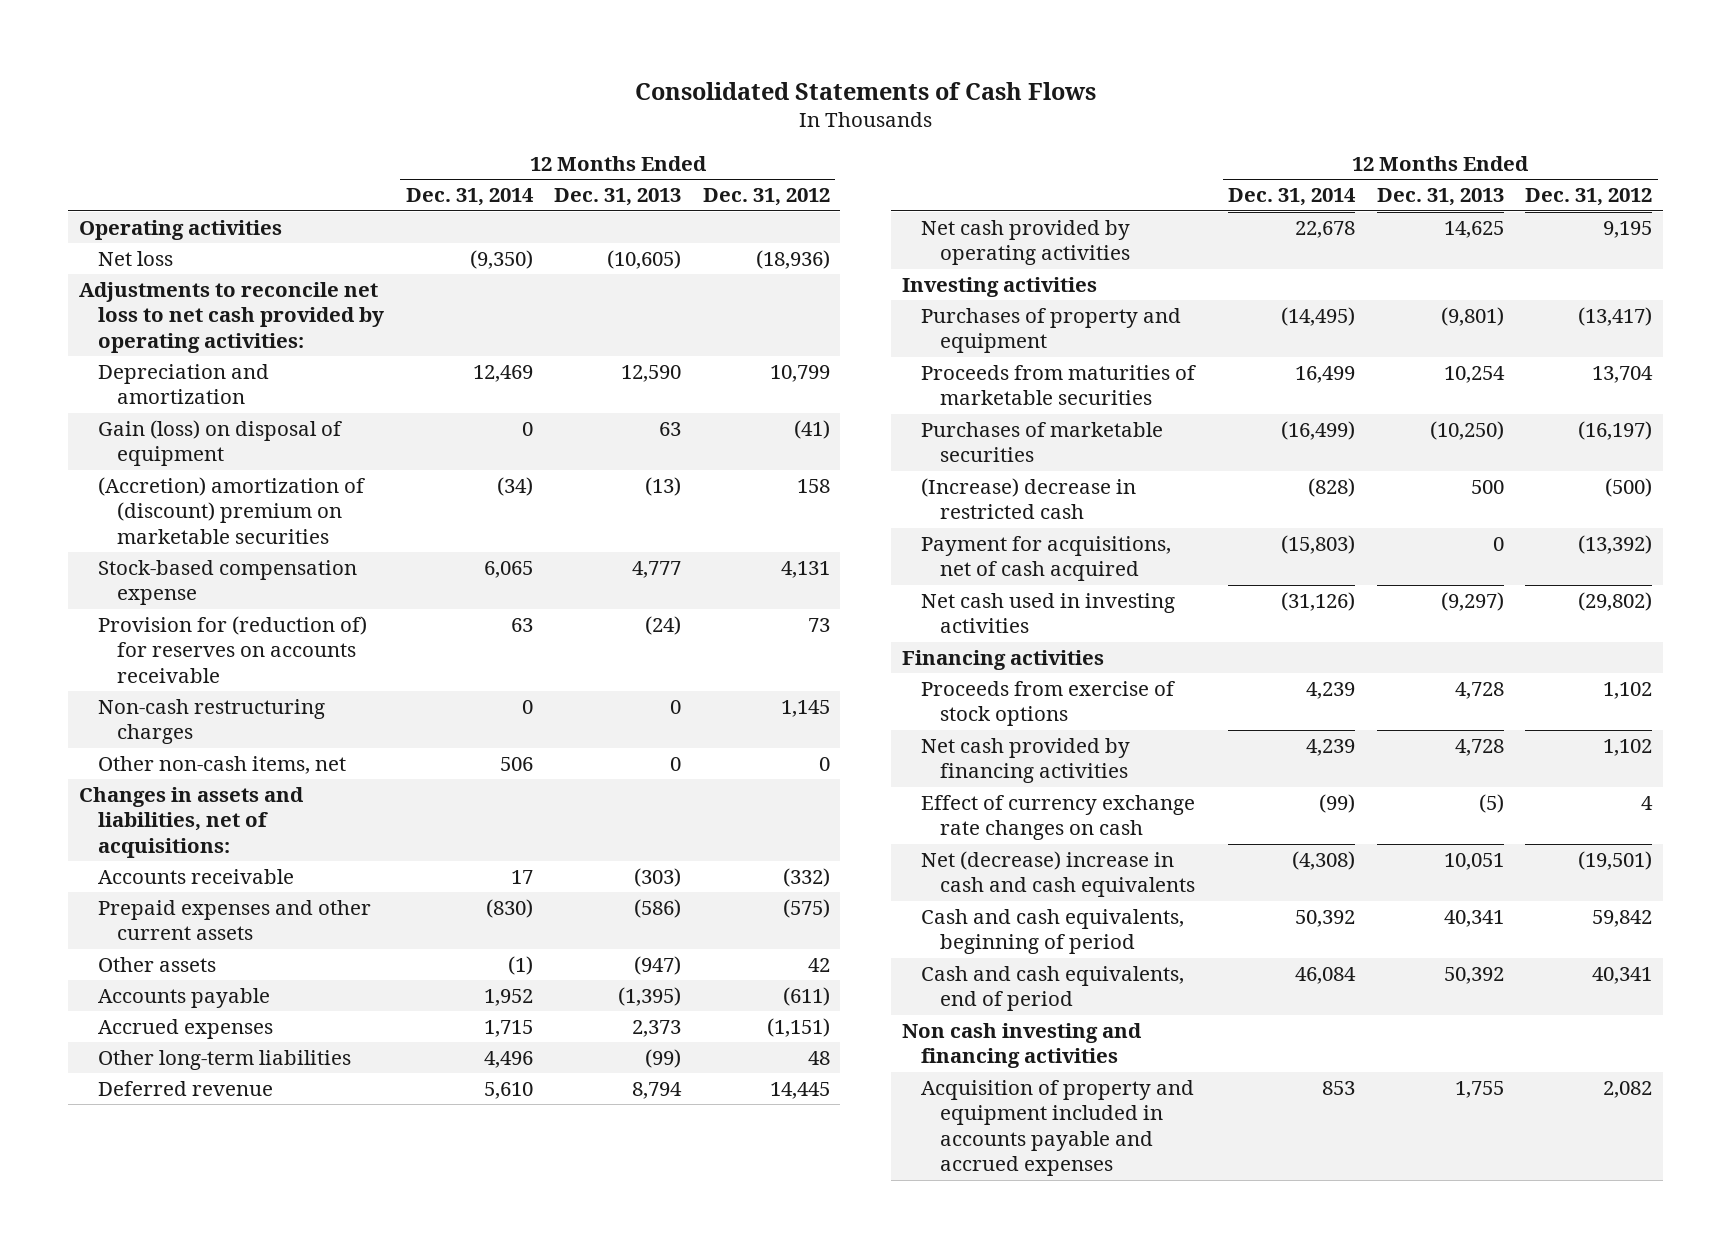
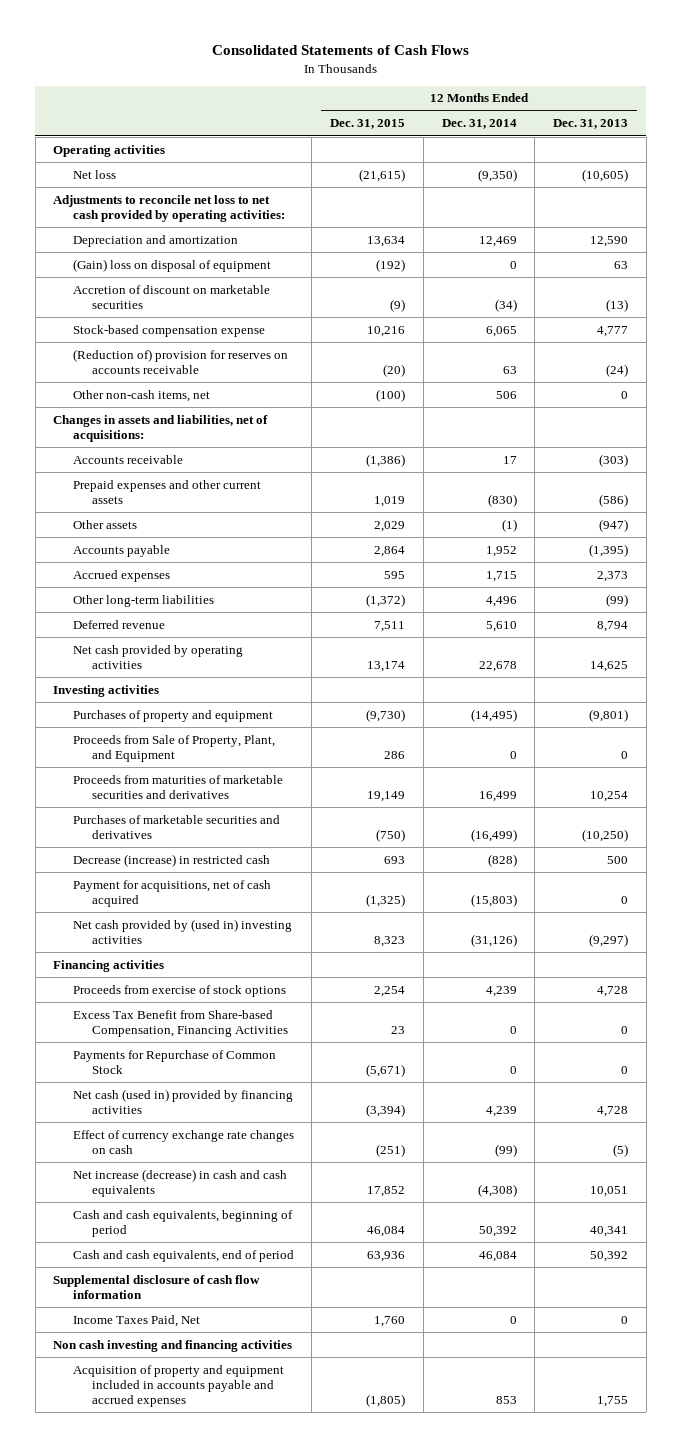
- | 12 Months Ended Dec. 31, 2014 | 12 Months Ended Dec. 31, 2013 | 12 Months Ended Dec. 31, 2012
+ | 12 Months Ended Dec. 31, 2015 | 12 Months Ended Dec. 31, 2014 | 12 Months Ended Dec. 31, 2013
- Gain (loss) on disposal of equipment | 0 | 63 | (41)
- (Accretion) amortization of (discount) premium on marketable securities | (34) | (13) | 158
+ (Gain) loss on disposal of equipment | (192) | 0 | 63
+ Accretion of discount on marketable securities | (9) | (34) | (13)
- Provision for (reduction of) for reserves on accounts receivable | 63 | (24) | 73
- Non-cash restructuring charges | 0 | 0 | 1,145
+ (Reduction of) provision for reserves on accounts receivable | (20) | 63 | (24)
- Proceeds from maturities of marketable securities | 16,499 | 10,254 | 13,704
- Purchases of marketable securities | (16,499) | (10,250) | (16,197)
- (Increase) decrease in restricted cash | (828) | 500 | (500)
+ Proceeds from Sale of Property, Plant, and Equipment | 286 | 0 | 0
+ Proceeds from maturities of marketable securities and derivatives | 19,149 | 16,499 | 10,254
+ Purchases of marketable securities and derivatives | (750) | (16,499) | (10,250)
+ Decrease (increase) in restricted cash | 693 | (828) | 500
- Net cash used in investing activities | (31,126) | (9,297) | (29,802)
+ Net cash provided by (used in) investing activities | 8,323 | (31,126) | (9,297)
- Net cash provided by financing activities | 4,239 | 4,728 | 1,102
+ Excess Tax Benefit from Share-based Compensation, Financing Activities | 23 | 0 | 0
+ Payments for Repurchase of Common Stock | (5,671) | 0 | 0
+ Net cash (used in) provided by financing activities | (3,394) | 4,239 | 4,728
- Net (decrease) increase in cash and cash equivalents | (4,308) | 10,051 | (19,501)
+ Net increase (decrease) in cash and cash equivalents | 17,852 | (4,308) | 10,051
+ Supplemental disclosure of cash flow information
+ Income Taxes Paid, Net | 1,760 | 0 | 0

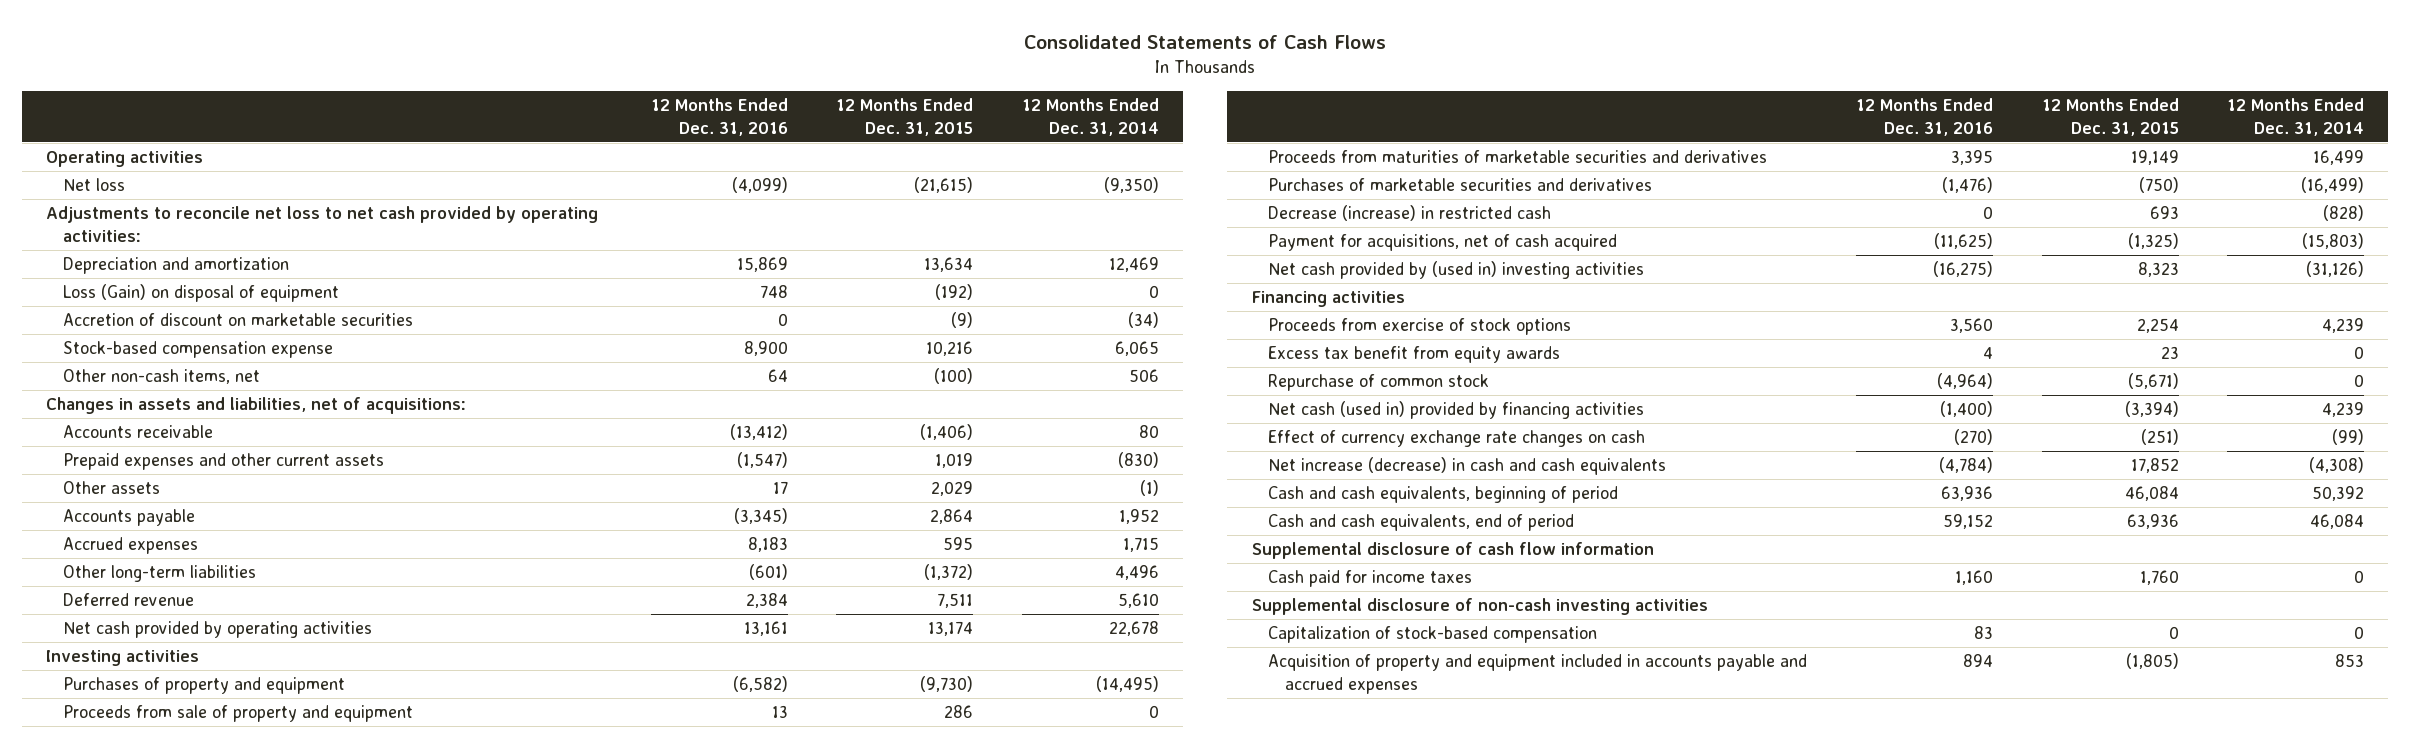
- | 12 Months Ended Dec. 31, 2015 | 12 Months Ended Dec. 31, 2014 | 12 Months Ended Dec. 31, 2013
+ | 12 Months Ended Dec. 31, 2016 | 12 Months Ended Dec. 31, 2015 | 12 Months Ended Dec. 31, 2014
- (Gain) loss on disposal of equipment | (192) | 0 | 63
+ Loss (Gain) on disposal of equipment | 748 | (192) | 0
- (Reduction of) provision for reserves on accounts receivable | (20) | 63 | (24)
- Accounts receivable | (1,386) | 17 | (303)
+ Accounts receivable | (13,412) | (1,406) | 80
- Proceeds from Sale of Property, Plant, and Equipment | 286 | 0 | 0
+ Proceeds from sale of property and equipment | 13 | 286 | 0
- Excess Tax Benefit from Share-based Compensation, Financing Activities | 23 | 0 | 0
- Payments for Repurchase of Common Stock | (5,671) | 0 | 0
+ Excess tax benefit from equity awards | 4 | 23 | 0
+ Repurchase of common stock | (4,964) | (5,671) | 0
- Income Taxes Paid, Net | 1,760 | 0 | 0
- Non cash investing and financing activities
+ Cash paid for income taxes | 1,160 | 1,760 | 0
+ Supplemental disclosure of non-cash investing activities
+ Capitalization of stock-based compensation | 83 | 0 | 0

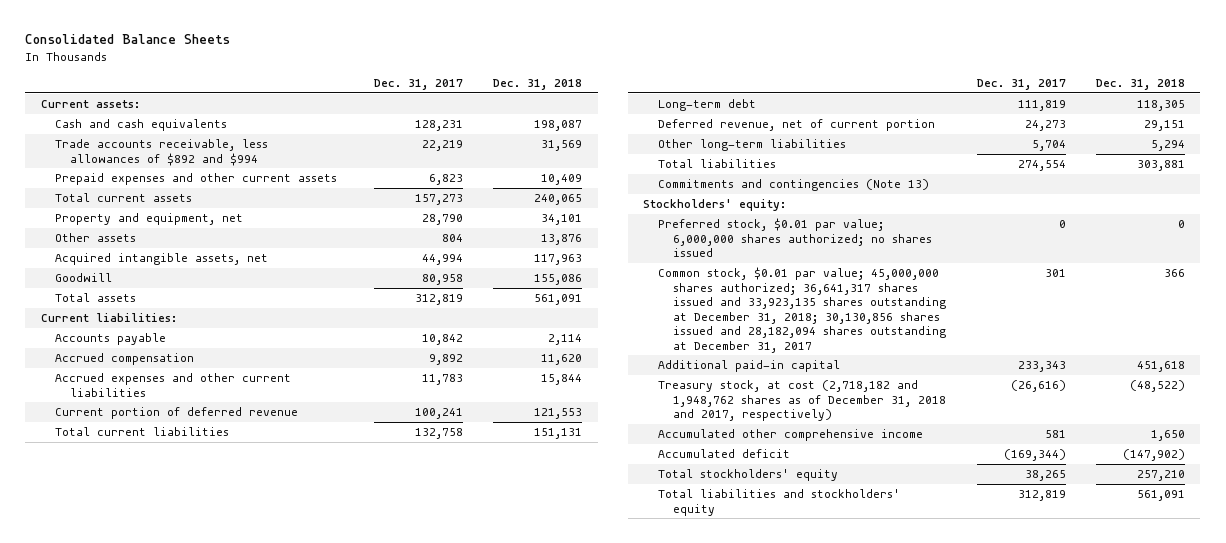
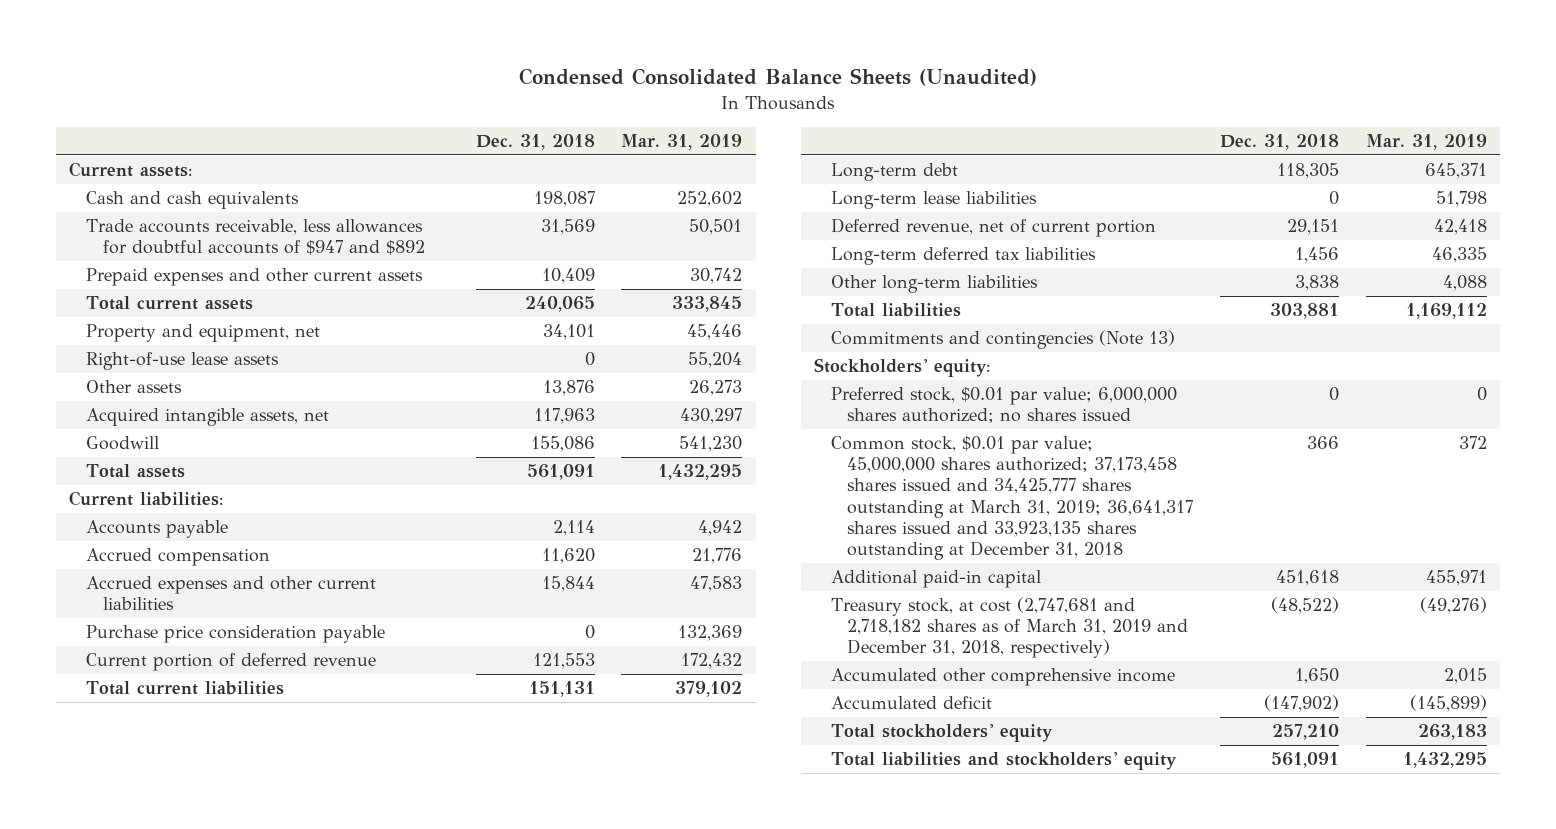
- Consolidated Balance Sheets
+ Condensed Consolidated Balance Sheets (Unaudited)
- | Dec. 31, 2017 | Dec. 31, 2018
+ | Dec. 31, 2018 | Mar. 31, 2019
- Trade accounts receivable, less allowances of $892 and $994 | 22,219 | 31,569
+ Trade accounts receivable, less allowances for doubtful accounts of $947 and $892 | 31,569 | 50,501
+ Right-of-use lease assets | 0 | 55,204
+ Purchase price consideration payable | 0 | 132,369
+ Long-term lease liabilities | 0 | 51,798
- Other long-term liabilities | 5,704 | 5,294
+ Long-term deferred tax liabilities | 1,456 | 46,335
+ Other long-term liabilities | 3,838 | 4,088
- Common stock, $0.01 par value; 45,000,000 shares authorized; 36,641,317 shares issued and 33,923,135 shares outstanding at December 31, 2018; 30,130,856 shares issued and 28,182,094 shares outstanding at December 31, 2017 | 301 | 366
+ Common stock, $0.01 par value; 45,000,000 shares authorized; 37,173,458 shares issued and 34,425,777 shares outstanding at March 31, 2019; 36,641,317 shares issued and 33,923,135 shares outstanding at December 31, 2018 | 366 | 372
- Treasury stock, at cost (2,718,182 and 1,948,762 shares as of December 31, 2018 and 2017, respectively) | (26,616) | (48,522)
+ Treasury stock, at cost (2,747,681 and 2,718,182 shares as of March 31, 2019 and December 31, 2018, respectively) | (48,522) | (49,276)

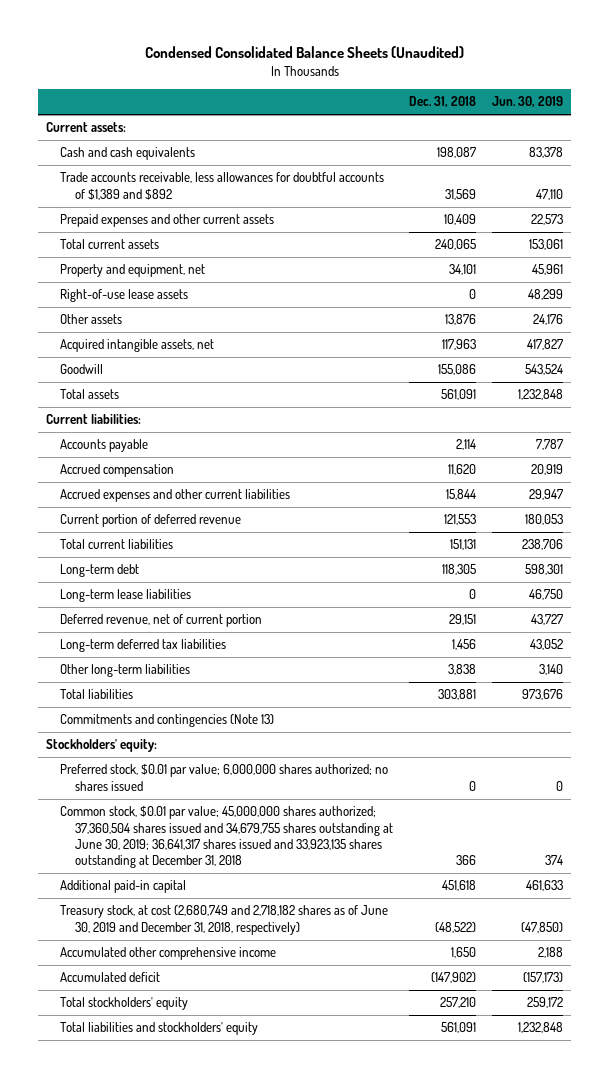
- | Dec. 31, 2018 | Mar. 31, 2019
+ | Dec. 31, 2018 | Jun. 30, 2019
- Trade accounts receivable, less allowances for doubtful accounts of $947 and $892 | 31,569 | 50,501
+ Trade accounts receivable, less allowances for doubtful accounts of $1,389 and $892 | 31,569 | 47,110
- Purchase price consideration payable | 0 | 132,369
- Common stock, $0.01 par value; 45,000,000 shares authorized; 37,173,458 shares issued and 34,425,777 shares outstanding at March 31, 2019; 36,641,317 shares issued and 33,923,135 shares outstanding at December 31, 2018 | 366 | 372
+ Common stock, $0.01 par value; 45,000,000 shares authorized; 37,360,504 shares issued and 34,679,755 shares outstanding at June 30, 2019; 36,641,317 shares issued and 33,923,135 shares outstanding at December 31, 2018 | 366 | 374
- Treasury stock, at cost (2,747,681 and 2,718,182 shares as of March 31, 2019 and December 31, 2018, respectively) | (48,522) | (49,276)
+ Treasury stock, at cost (2,680,749 and 2,718,182 shares as of June 30, 2019 and December 31, 2018, respectively) | (48,522) | (47,850)

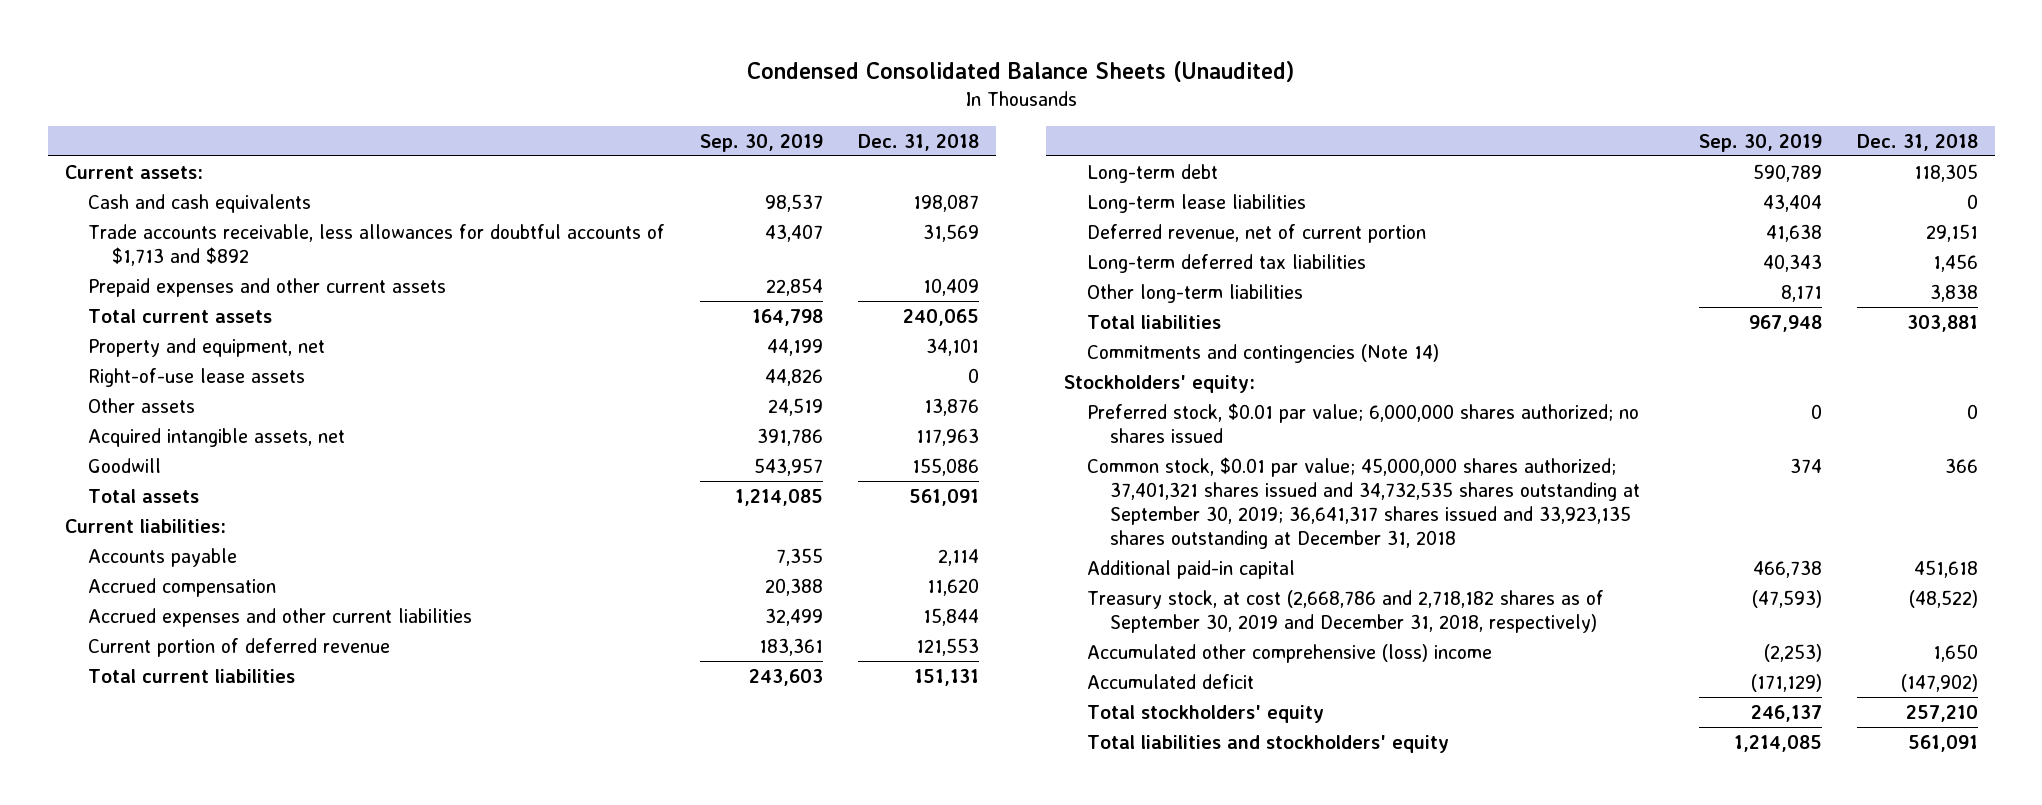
- | Dec. 31, 2018 | Jun. 30, 2019
+ | Sep. 30, 2019 | Dec. 31, 2018
- Trade accounts receivable, less allowances for doubtful accounts of $1,389 and $892 | 31,569 | 47,110
+ Trade accounts receivable, less allowances for doubtful accounts of $1,713 and $892 | 43,407 | 31,569
- Commitments and contingencies (Note 13)
+ Commitments and contingencies (Note 14)
- Common stock, $0.01 par value; 45,000,000 shares authorized; 37,360,504 shares issued and 34,679,755 shares outstanding at June 30, 2019; 36,641,317 shares issued and 33,923,135 shares outstanding at December 31, 2018 | 366 | 374
+ Common stock, $0.01 par value; 45,000,000 shares authorized; 37,401,321 shares issued and 34,732,535 shares outstanding at September 30, 2019; 36,641,317 shares issued and 33,923,135 shares outstanding at December 31, 2018 | 374 | 366
- Treasury stock, at cost (2,680,749 and 2,718,182 shares as of June 30, 2019 and December 31, 2018, respectively) | (48,522) | (47,850)
- Accumulated other comprehensive income | 1,650 | 2,188
+ Treasury stock, at cost (2,668,786 and 2,718,182 shares as of September 30, 2019 and December 31, 2018, respectively) | (47,593) | (48,522)
+ Accumulated other comprehensive (loss) income | (2,253) | 1,650

